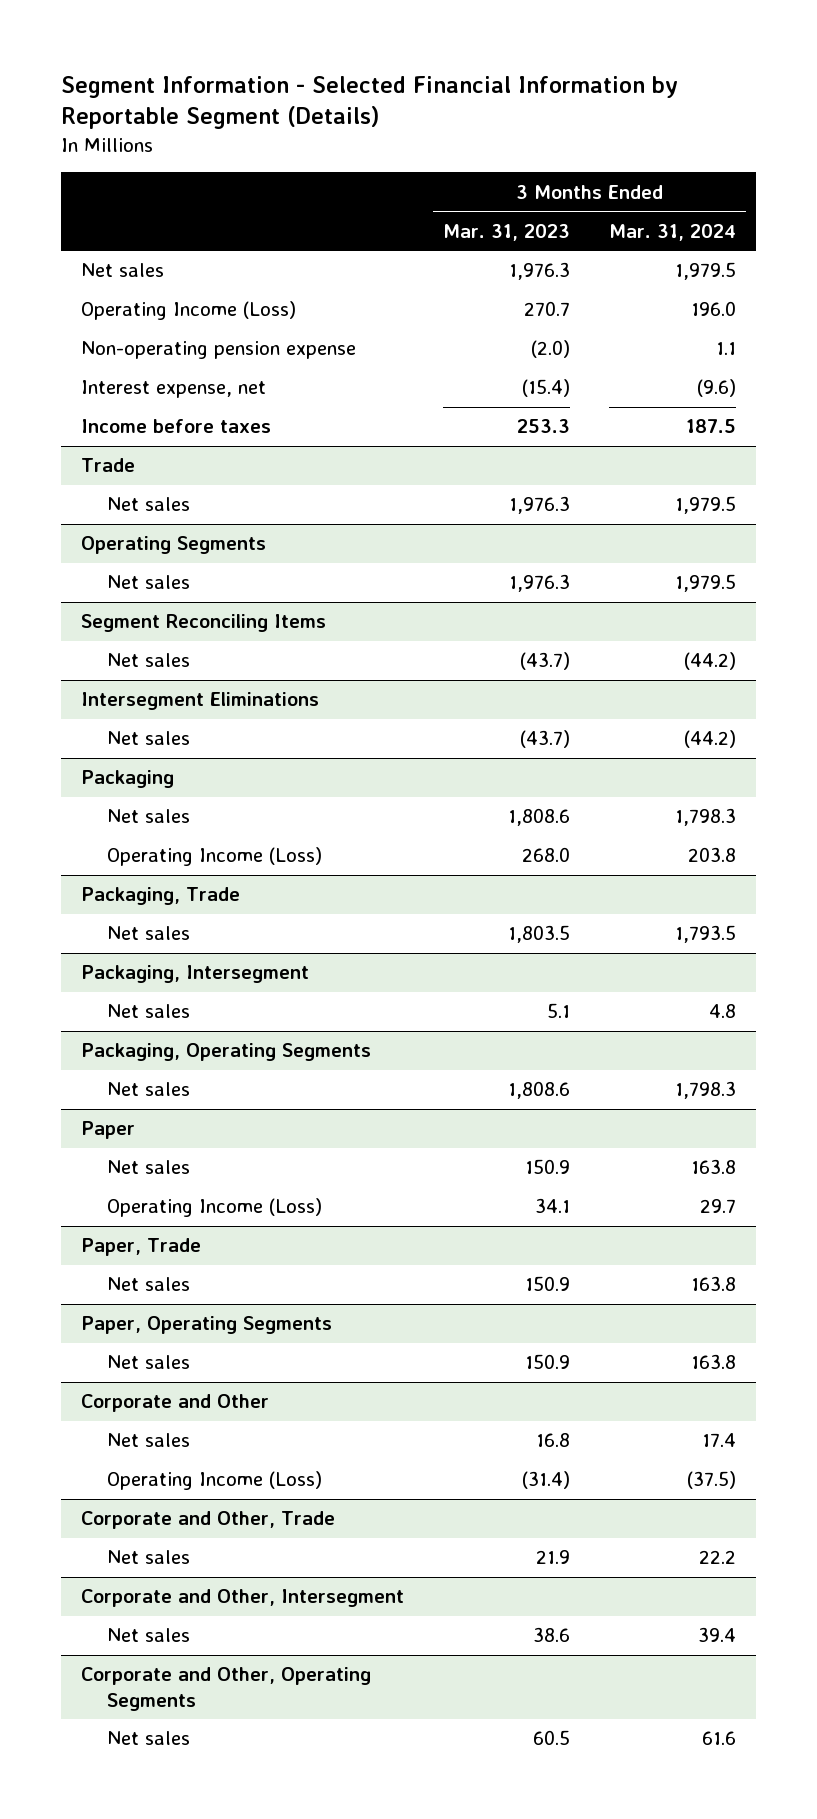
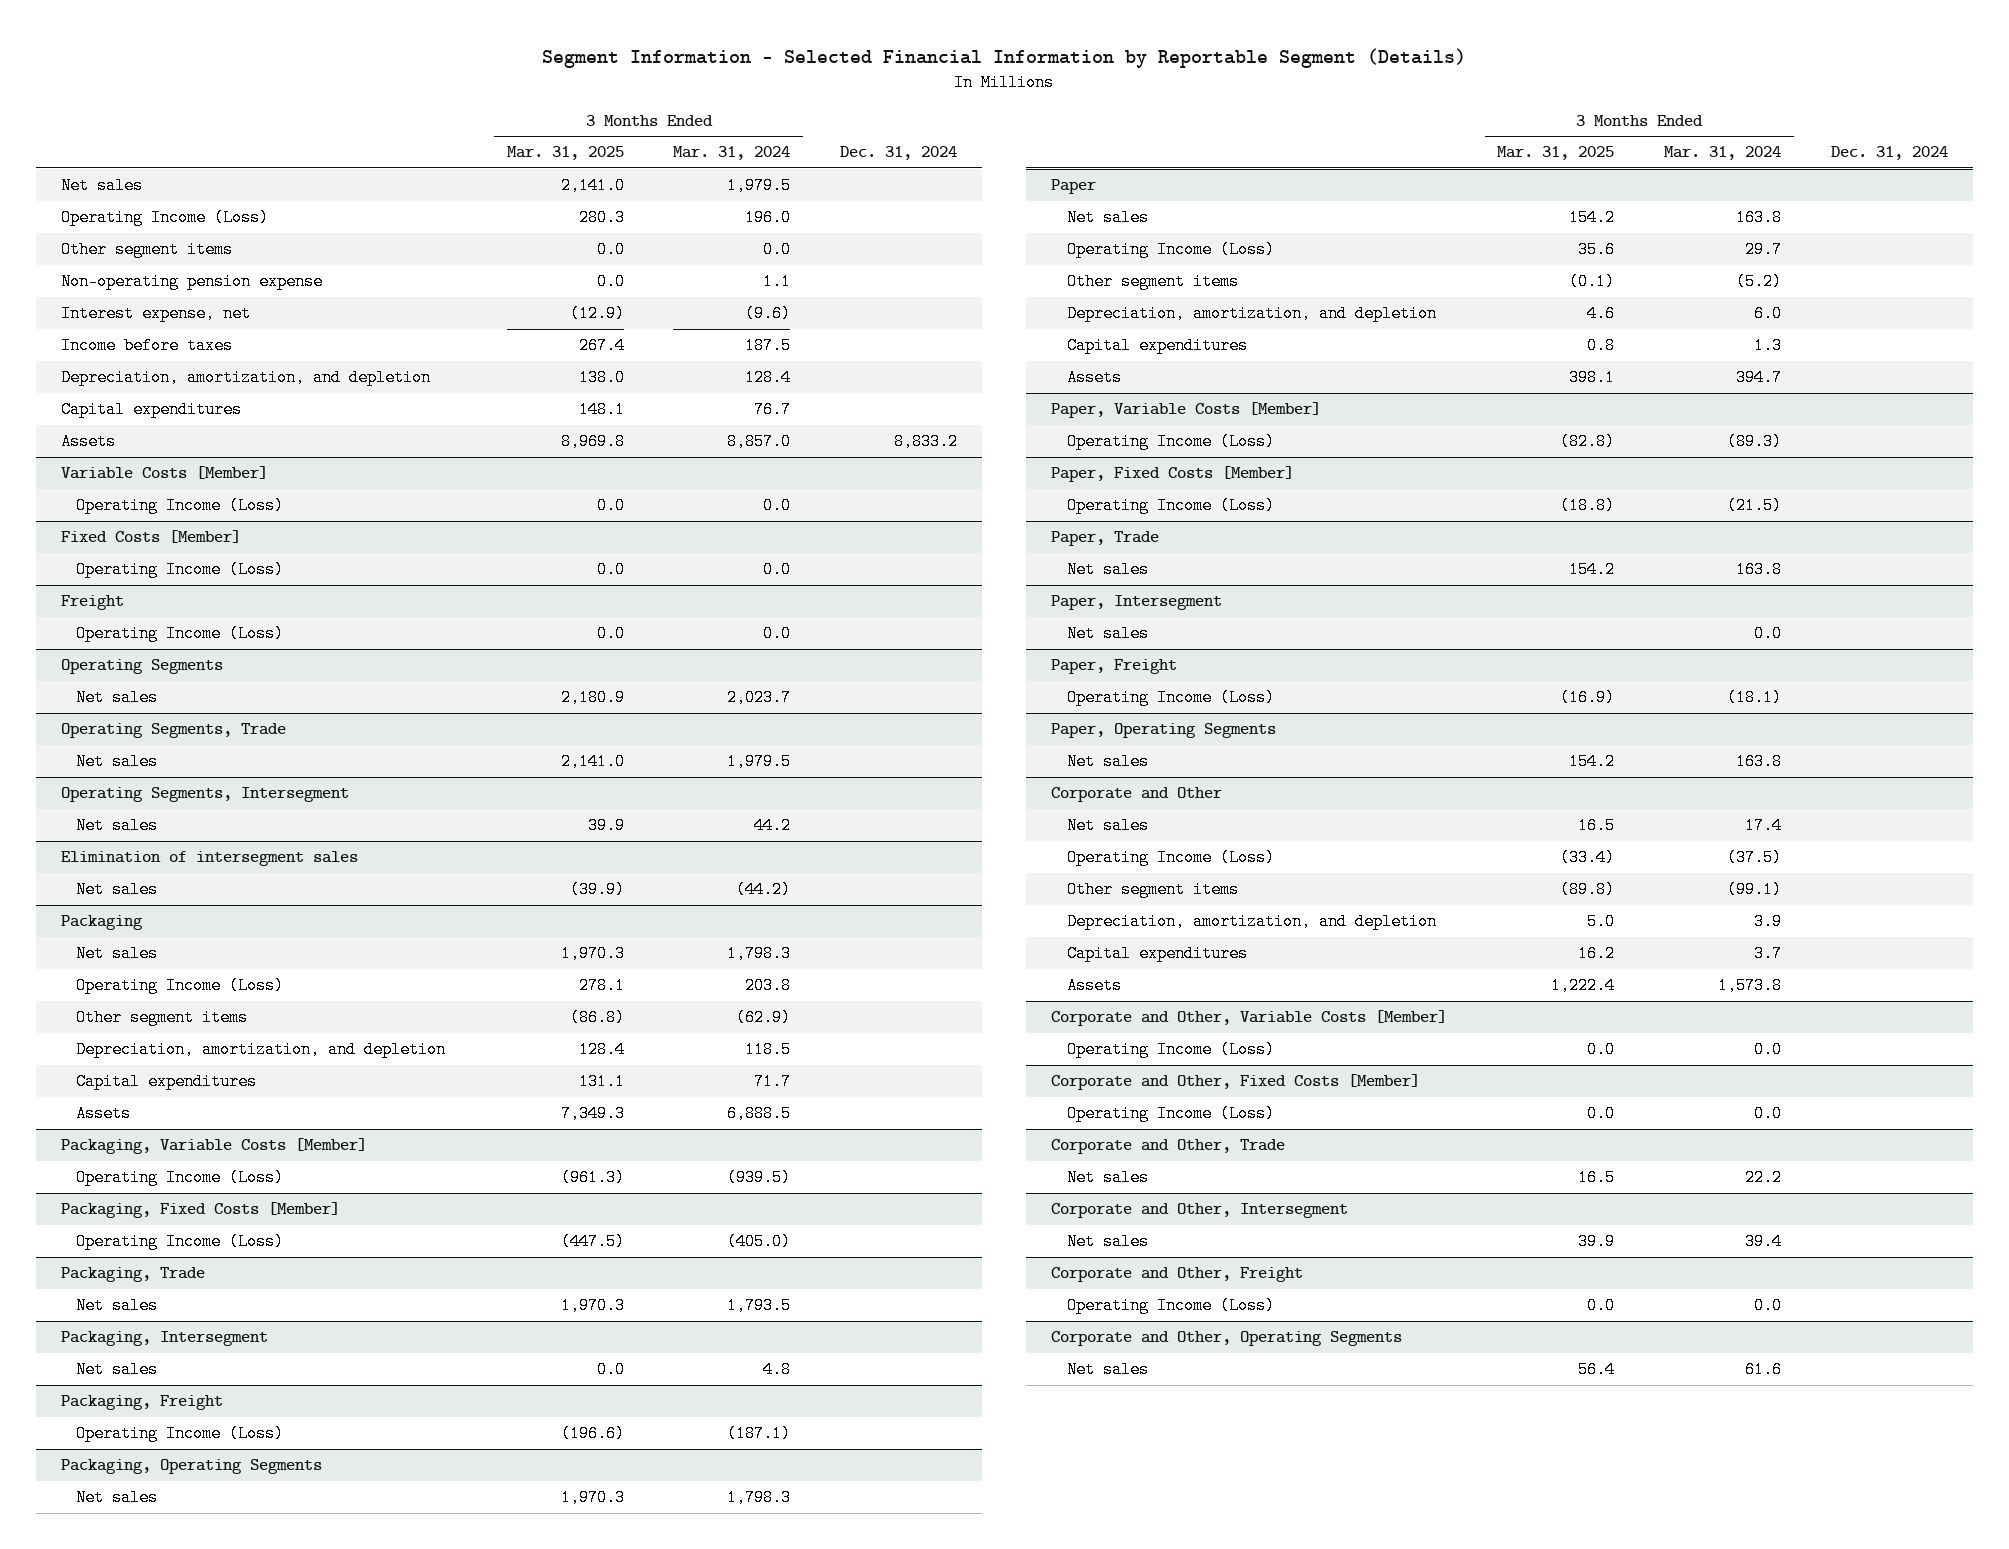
- | 3 Months Ended Mar. 31, 2023 | 3 Months Ended Mar. 31, 2024
+ | 3 Months Ended Mar. 31, 2025 | 3 Months Ended Mar. 31, 2024 | Dec. 31, 2024
+ Other segment items | 0.0 | 0.0 |
- Trade
- Net sales | 1,976.3 | 1,979.5
+ Depreciation, amortization, and depletion | 138.0 | 128.4 |
+ Capital expenditures | 148.1 | 76.7 |
+ Assets | 8,969.8 | 8,857.0 | 8,833.2
+ Variable Costs [Member]
+ Operating Income (Loss) | 0.0 | 0.0 |
+ Fixed Costs [Member]
+ Operating Income (Loss) | 0.0 | 0.0 |
+ Freight
+ Operating Income (Loss) | 0.0 | 0.0 |
@ Operating Segments
+ Net sales | 2,180.9 | 2,023.7 |
+ Operating Segments, Trade
- Segment Reconciling Items
- Net sales | (43.7) | (44.2)
- Intersegment Eliminations
+ Operating Segments, Intersegment
+ Net sales | 39.9 | 44.2 |
+ Elimination of intersegment sales
@ Packaging
+ Other segment items | (86.8) | (62.9) |
+ Depreciation, amortization, and depletion | 128.4 | 118.5 |
+ Capital expenditures | 131.1 | 71.7 |
+ Assets | 7,349.3 | 6,888.5 |
+ Packaging, Variable Costs [Member]
+ Operating Income (Loss) | (961.3) | (939.5) |
+ Packaging, Fixed Costs [Member]
+ Operating Income (Loss) | (447.5) | (405.0) |
+ Packaging, Freight
+ Operating Income (Loss) | (196.6) | (187.1) |
@ Paper
+ Other segment items | (0.1) | (5.2) |
+ Depreciation, amortization, and depletion | 4.6 | 6.0 |
+ Capital expenditures | 0.8 | 1.3 |
+ Assets | 398.1 | 394.7 |
+ Paper, Variable Costs [Member]
+ Operating Income (Loss) | (82.8) | (89.3) |
+ Paper, Fixed Costs [Member]
+ Operating Income (Loss) | (18.8) | (21.5) |
+ Paper, Intersegment
+ Net sales | | 0.0 |
+ Paper, Freight
+ Operating Income (Loss) | (16.9) | (18.1) |
@ Corporate and Other
+ Other segment items | (89.8) | (99.1) |
+ Depreciation, amortization, and depletion | 5.0 | 3.9 |
+ Capital expenditures | 16.2 | 3.7 |
+ Assets | 1,222.4 | 1,573.8 |
+ Corporate and Other, Variable Costs [Member]
+ Operating Income (Loss) | 0.0 | 0.0 |
+ Corporate and Other, Fixed Costs [Member]
+ Operating Income (Loss) | 0.0 | 0.0 |
+ Corporate and Other, Freight
+ Operating Income (Loss) | 0.0 | 0.0 |

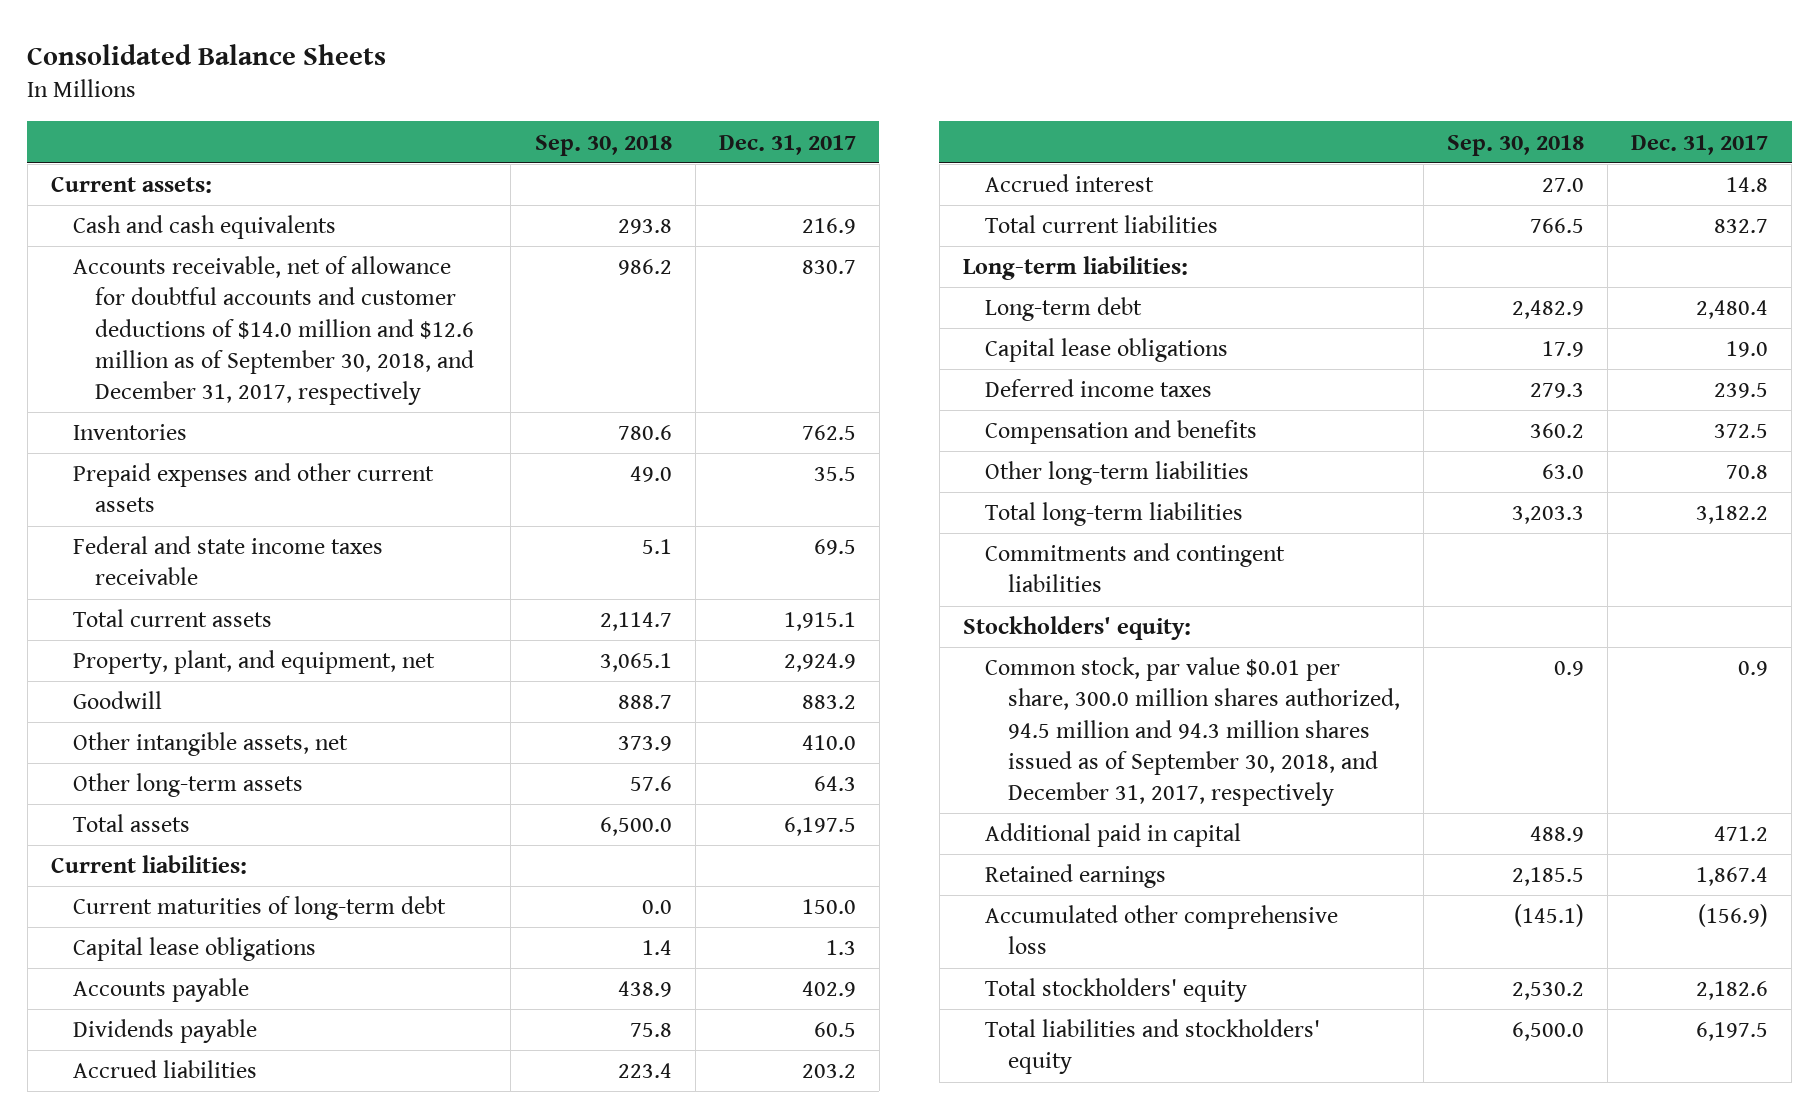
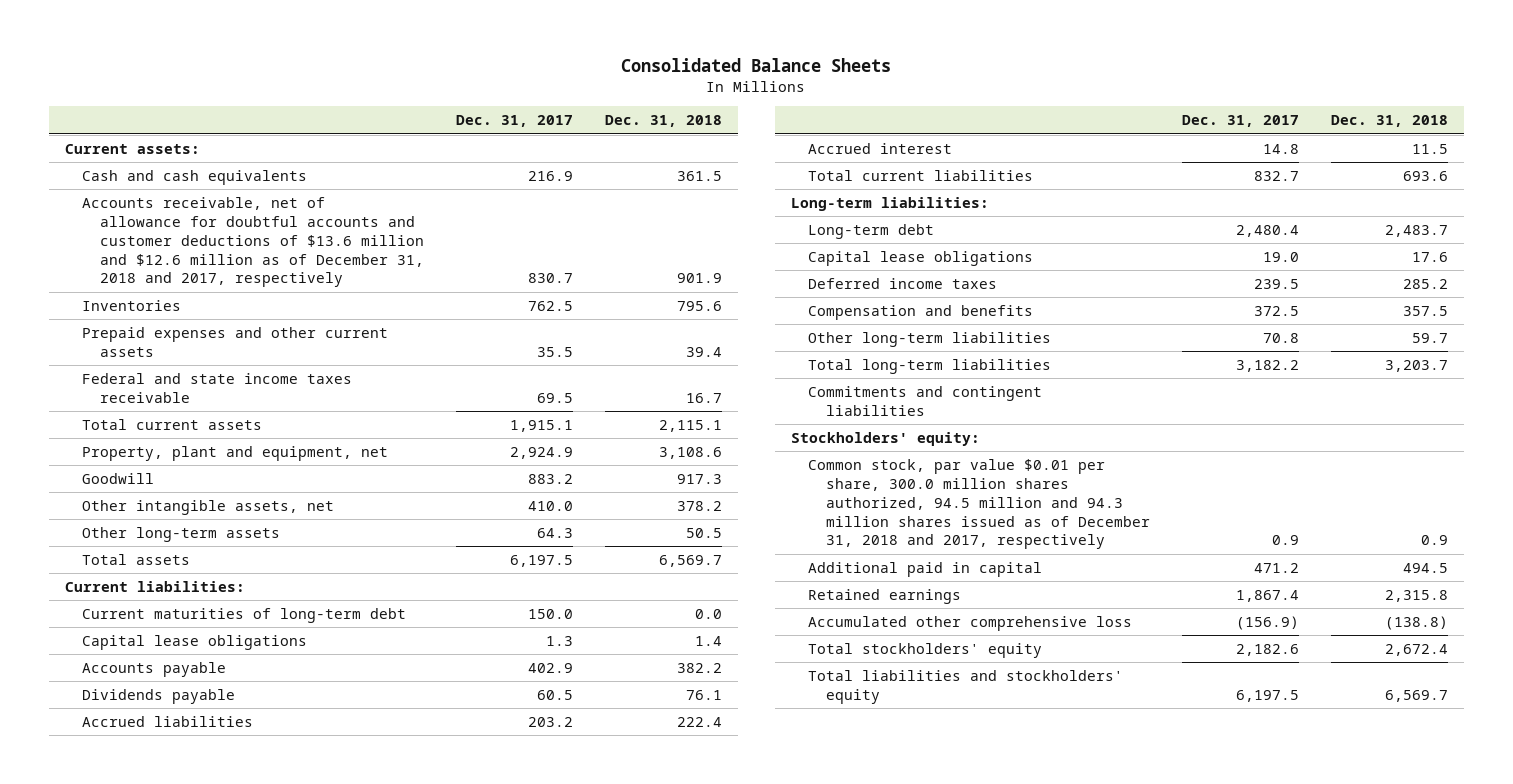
- | Sep. 30, 2018 | Dec. 31, 2017
+ | Dec. 31, 2017 | Dec. 31, 2018
- Accounts receivable, net of allowance for doubtful accounts and customer deductions of $14.0 million and $12.6 million as of September 30, 2018, and December 31, 2017, respectively | 986.2 | 830.7
+ Accounts receivable, net of allowance for doubtful accounts and customer deductions of $13.6 million and $12.6 million as of December 31, 2018 and 2017, respectively | 830.7 | 901.9
- Property, plant, and equipment, net | 3,065.1 | 2,924.9
+ Property, plant and equipment, net | 2,924.9 | 3,108.6
- Common stock, par value $0.01 per share, 300.0 million shares authorized, 94.5 million and 94.3 million shares issued as of September 30, 2018, and December 31, 2017, respectively | 0.9 | 0.9
+ Common stock, par value $0.01 per share, 300.0 million shares authorized, 94.5 million and 94.3 million shares issued as of December 31, 2018 and 2017, respectively | 0.9 | 0.9

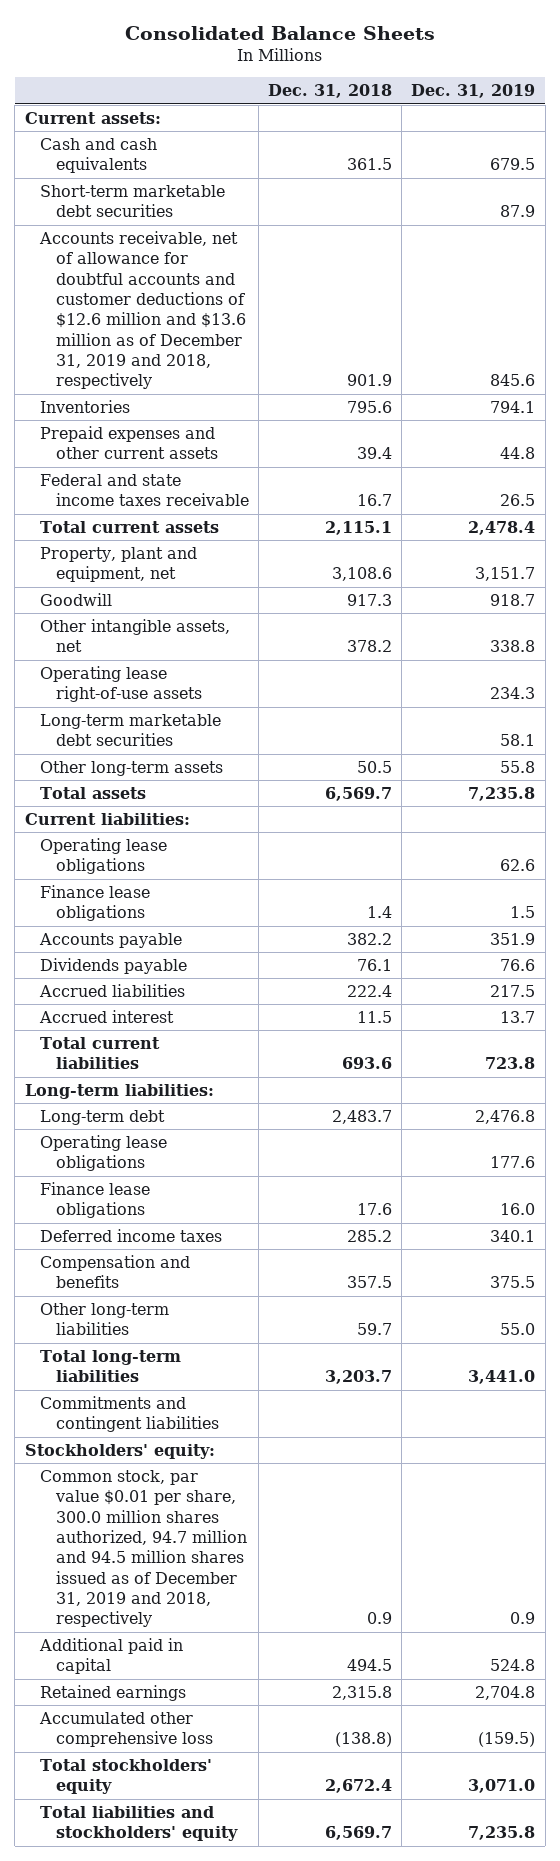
- | Dec. 31, 2017 | Dec. 31, 2018
+ | Dec. 31, 2018 | Dec. 31, 2019
- Accounts receivable, net of allowance for doubtful accounts and customer deductions of $13.6 million and $12.6 million as of December 31, 2018 and 2017, respectively | 830.7 | 901.9
+ Short-term marketable debt securities | | 87.9
+ Accounts receivable, net of allowance for doubtful accounts and customer deductions of $12.6 million and $13.6 million as of December 31, 2019 and 2018, respectively | 901.9 | 845.6
+ Operating lease right-of-use assets | | 234.3
+ Long-term marketable debt securities | | 58.1
- Current maturities of long-term debt | 150.0 | 0.0
- Capital lease obligations | 1.3 | 1.4
+ Operating lease obligations | | 62.6
+ Finance lease obligations | 1.4 | 1.5
- Capital lease obligations | 19.0 | 17.6
+ Operating lease obligations | | 177.6
+ Finance lease obligations | 17.6 | 16.0
- Common stock, par value $0.01 per share, 300.0 million shares authorized, 94.5 million and 94.3 million shares issued as of December 31, 2018 and 2017, respectively | 0.9 | 0.9
+ Common stock, par value $0.01 per share, 300.0 million shares authorized, 94.7 million and 94.5 million shares issued as of December 31, 2019 and 2018, respectively | 0.9 | 0.9

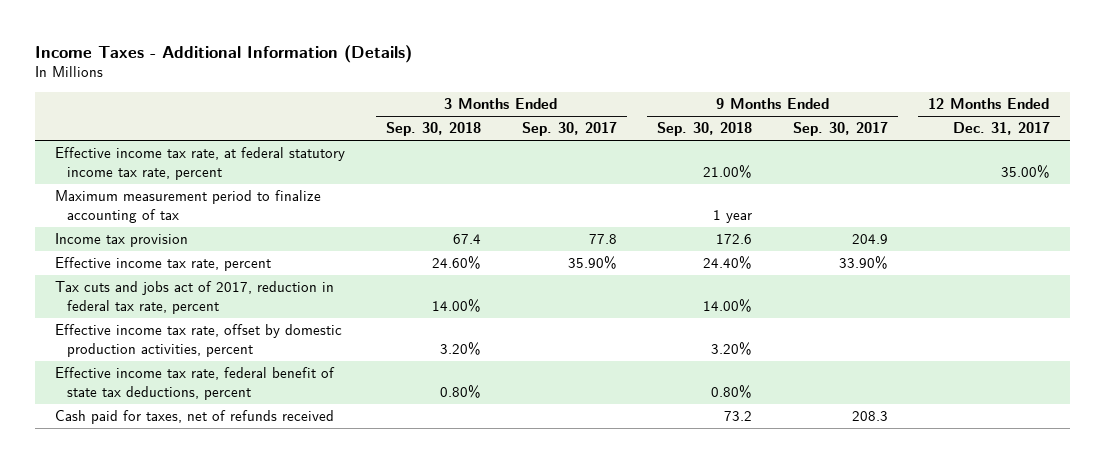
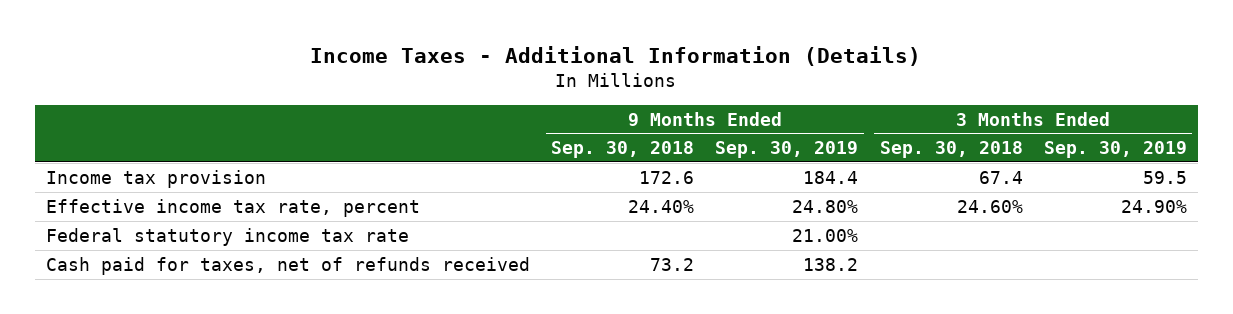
- | 3 Months Ended Sep. 30, 2018 | 3 Months Ended Sep. 30, 2017 | 9 Months Ended Sep. 30, 2018 | 9 Months Ended Sep. 30, 2017 | 12 Months Ended Dec. 31, 2017
+ | 9 Months Ended Sep. 30, 2018 | 9 Months Ended Sep. 30, 2019 | 3 Months Ended Sep. 30, 2018 | 3 Months Ended Sep. 30, 2019
- Effective income tax rate, at federal statutory income tax rate, percent | | | 21.00% | | 35.00%
- Maximum measurement period to finalize accounting of tax | | | 1 year | |
- Tax cuts and jobs act of 2017, reduction in federal tax rate, percent | 14.00% | | 14.00% | |
- Effective income tax rate, offset by domestic production activities, percent | 3.20% | | 3.20% | |
- Effective income tax rate, federal benefit of state tax deductions, percent | 0.80% | | 0.80% | |
+ Federal statutory income tax rate | | 21.00% | |

